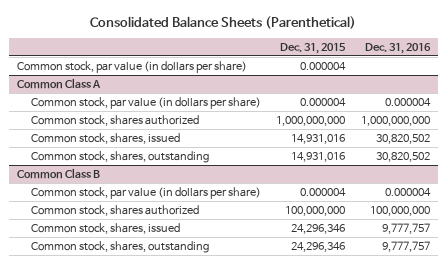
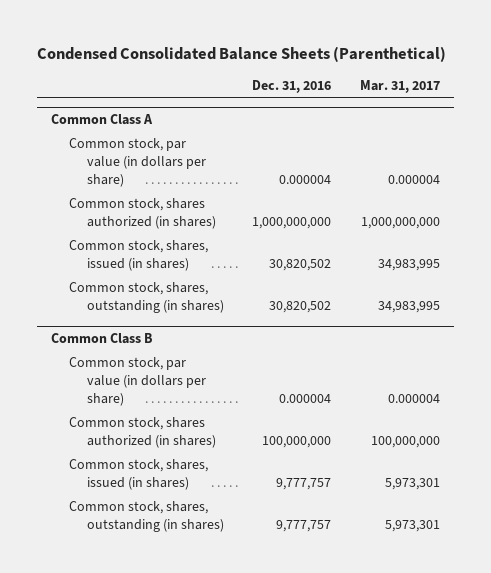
- Consolidated Balance Sheets (Parenthetical)
+ Condensed Consolidated Balance Sheets (Parenthetical)
- | Dec. 31, 2015 | Dec. 31, 2016
+ | Dec. 31, 2016 | Mar. 31, 2017
- Common stock, par value (in dollars per share) | 0.000004 |
@ Common Class A
- Common stock, shares authorized | 1,000,000,000 | 1,000,000,000
- Common stock, shares, issued | 14,931,016 | 30,820,502
- Common stock, shares, outstanding | 14,931,016 | 30,820,502
+ Common stock, shares authorized (in shares) | 1,000,000,000 | 1,000,000,000
+ Common stock, shares, issued (in shares) | 30,820,502 | 34,983,995
+ Common stock, shares, outstanding (in shares) | 30,820,502 | 34,983,995
@ Common Class B
- Common stock, shares authorized | 100,000,000 | 100,000,000
- Common stock, shares, issued | 24,296,346 | 9,777,757
- Common stock, shares, outstanding | 24,296,346 | 9,777,757
+ Common stock, shares authorized (in shares) | 100,000,000 | 100,000,000
+ Common stock, shares, issued (in shares) | 9,777,757 | 5,973,301
+ Common stock, shares, outstanding (in shares) | 9,777,757 | 5,973,301

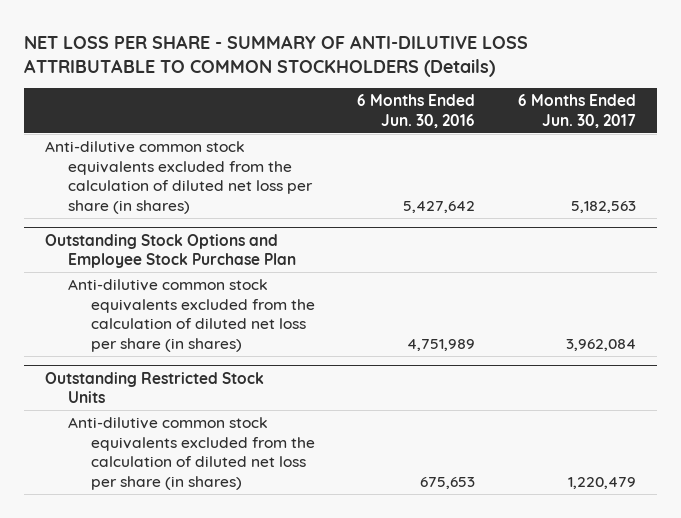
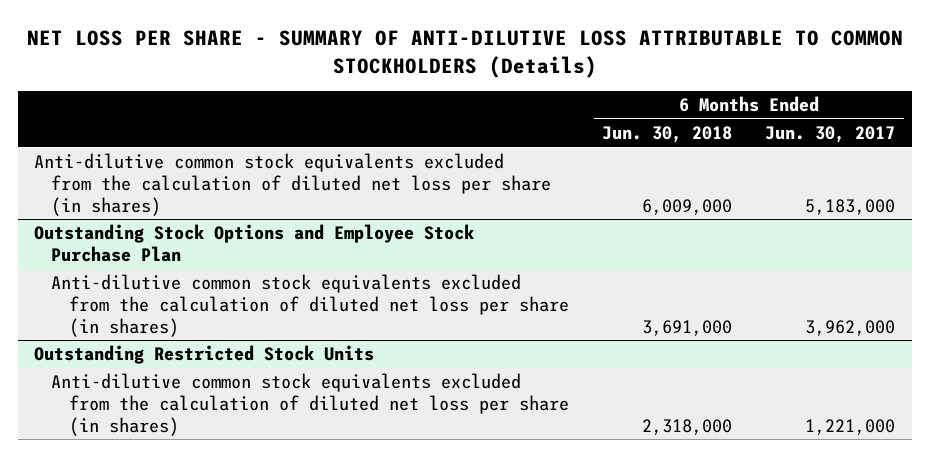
- | 6 Months Ended Jun. 30, 2016 | 6 Months Ended Jun. 30, 2017
+ | 6 Months Ended Jun. 30, 2018 | 6 Months Ended Jun. 30, 2017
- Anti-dilutive common stock equivalents excluded from the calculation of diluted net loss per share (in shares) | 5,427,642 | 5,182,563
+ Anti-dilutive common stock equivalents excluded from the calculation of diluted net loss per share (in shares) | 6,009,000 | 5,183,000
@ Outstanding Stock Options and Employee Stock Purchase Plan
- Anti-dilutive common stock equivalents excluded from the calculation of diluted net loss per share (in shares) | 4,751,989 | 3,962,084
+ Anti-dilutive common stock equivalents excluded from the calculation of diluted net loss per share (in shares) | 3,691,000 | 3,962,000
@ Outstanding Restricted Stock Units
- Anti-dilutive common stock equivalents excluded from the calculation of diluted net loss per share (in shares) | 675,653 | 1,220,479
+ Anti-dilutive common stock equivalents excluded from the calculation of diluted net loss per share (in shares) | 2,318,000 | 1,221,000

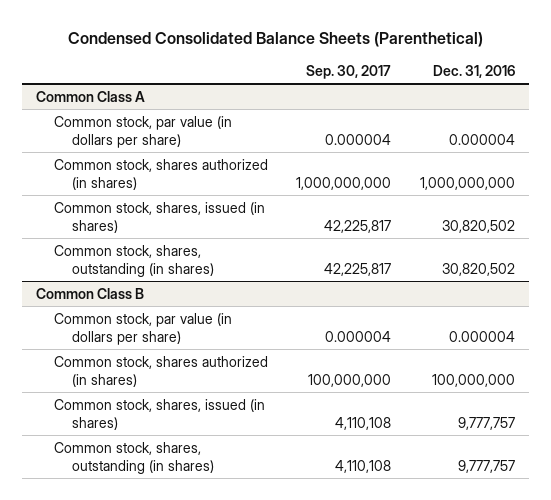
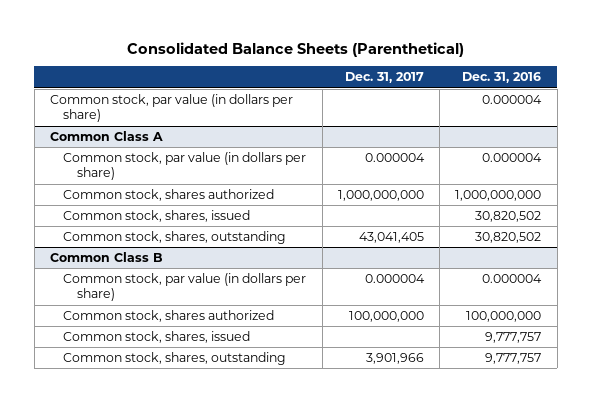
- Condensed Consolidated Balance Sheets (Parenthetical)
+ Consolidated Balance Sheets (Parenthetical)
- | Sep. 30, 2017 | Dec. 31, 2016
+ | Dec. 31, 2017 | Dec. 31, 2016
+ Common stock, par value (in dollars per share) | | 0.000004
@ Common Class A
- Common stock, shares authorized (in shares) | 1,000,000,000 | 1,000,000,000
- Common stock, shares, issued (in shares) | 42,225,817 | 30,820,502
- Common stock, shares, outstanding (in shares) | 42,225,817 | 30,820,502
+ Common stock, shares authorized | 1,000,000,000 | 1,000,000,000
+ Common stock, shares, issued | | 30,820,502
+ Common stock, shares, outstanding | 43,041,405 | 30,820,502
@ Common Class B
- Common stock, shares authorized (in shares) | 100,000,000 | 100,000,000
- Common stock, shares, issued (in shares) | 4,110,108 | 9,777,757
- Common stock, shares, outstanding (in shares) | 4,110,108 | 9,777,757
+ Common stock, shares authorized | 100,000,000 | 100,000,000
+ Common stock, shares, issued | | 9,777,757
+ Common stock, shares, outstanding | 3,901,966 | 9,777,757

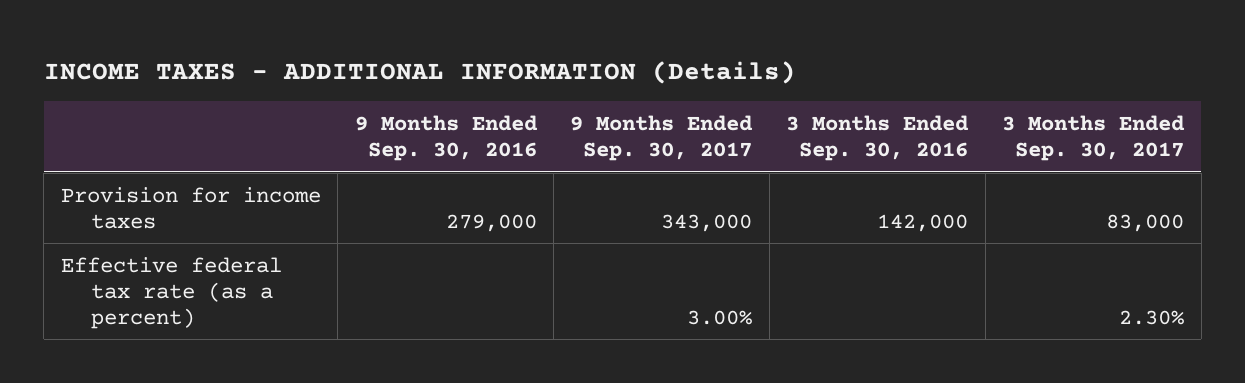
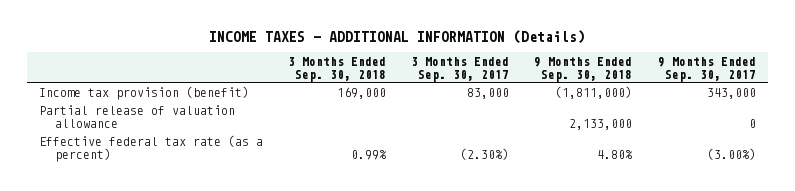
- | 9 Months Ended Sep. 30, 2016 | 9 Months Ended Sep. 30, 2017 | 3 Months Ended Sep. 30, 2016 | 3 Months Ended Sep. 30, 2017
+ | 3 Months Ended Sep. 30, 2018 | 3 Months Ended Sep. 30, 2017 | 9 Months Ended Sep. 30, 2018 | 9 Months Ended Sep. 30, 2017
- Provision for income taxes | 279,000 | 343,000 | 142,000 | 83,000
- Effective federal tax rate (as a percent) | | 3.00% | | 2.30%
+ Income tax provision (benefit) | 169,000 | 83,000 | (1,811,000) | 343,000
+ Partial release of valuation allowance | | | 2,133,000 | 0
+ Effective federal tax rate (as a percent) | 0.99% | (2.30%) | 4.80% | (3.00%)

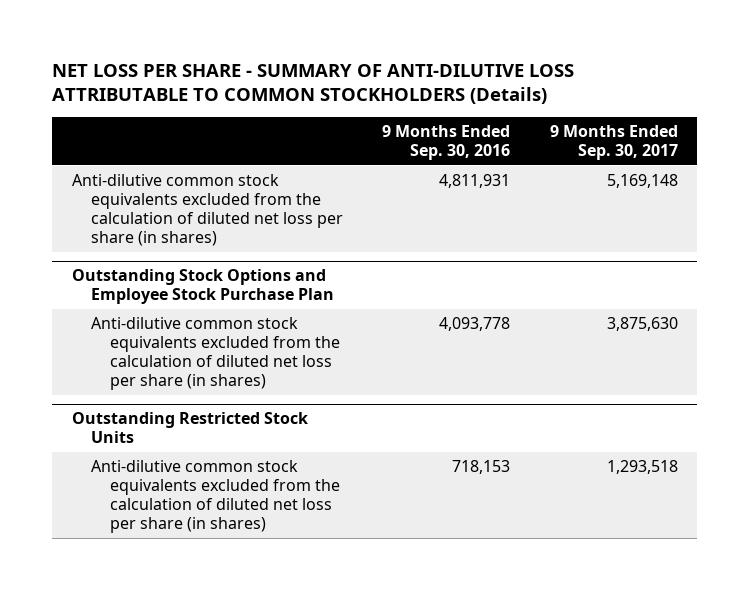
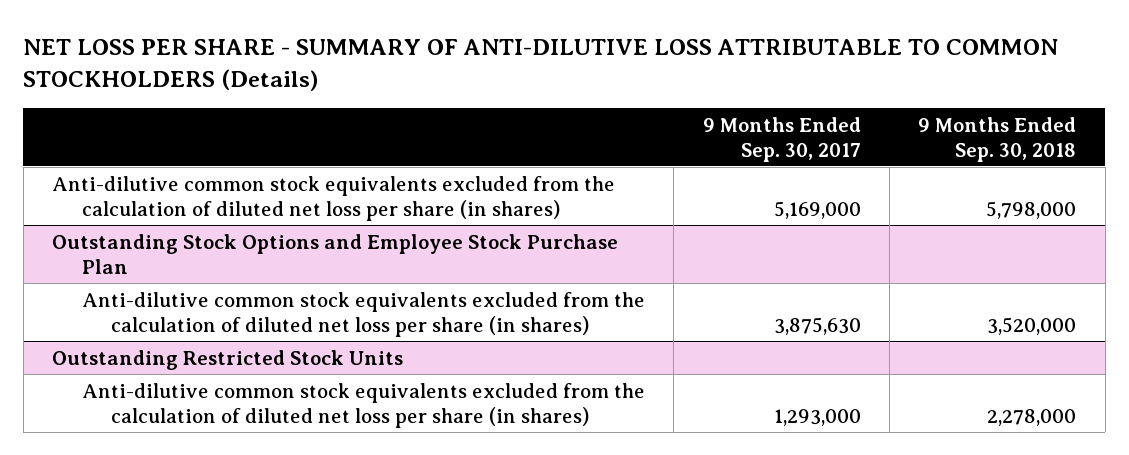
- | 9 Months Ended Sep. 30, 2016 | 9 Months Ended Sep. 30, 2017
+ | 9 Months Ended Sep. 30, 2017 | 9 Months Ended Sep. 30, 2018
- Anti-dilutive common stock equivalents excluded from the calculation of diluted net loss per share (in shares) | 4,811,931 | 5,169,148
+ Anti-dilutive common stock equivalents excluded from the calculation of diluted net loss per share (in shares) | 5,169,000 | 5,798,000
@ Outstanding Restricted Stock Units
- Anti-dilutive common stock equivalents excluded from the calculation of diluted net loss per share (in shares) | 718,153 | 1,293,518
+ Anti-dilutive common stock equivalents excluded from the calculation of diluted net loss per share (in shares) | 1,293,000 | 2,278,000

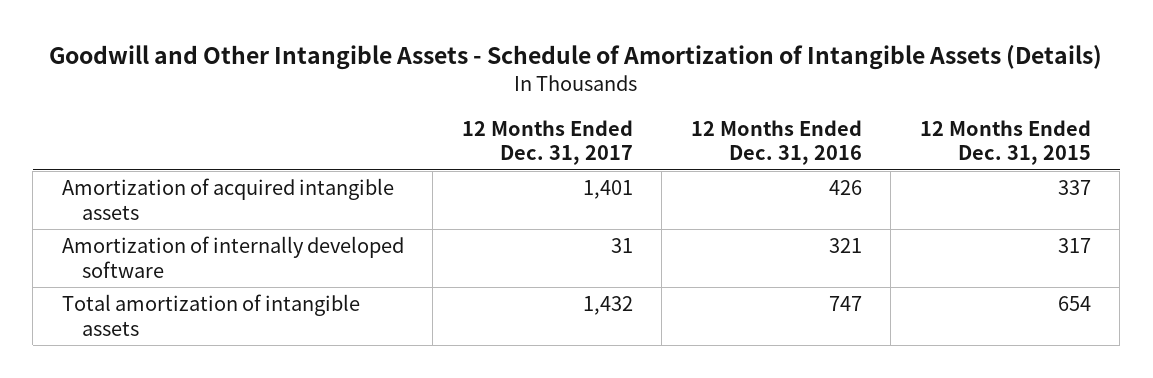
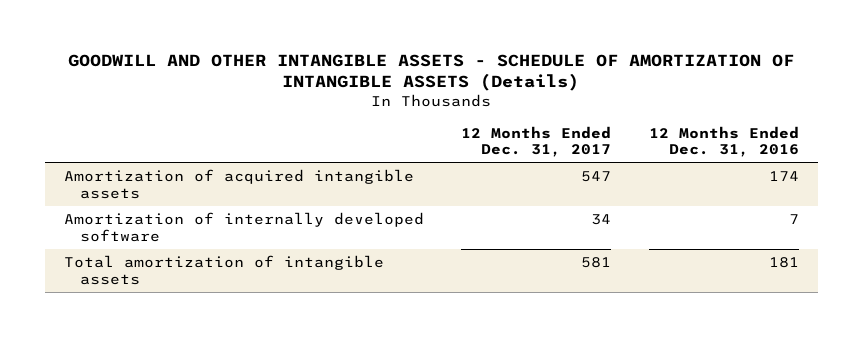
- Goodwill and Other Intangible Assets - Schedule of Amortization of Intangible Assets (Details)
+ GOODWILL AND OTHER INTANGIBLE ASSETS - SCHEDULE OF AMORTIZATION OF INTANGIBLE ASSETS (Details)
- | 12 Months Ended Dec. 31, 2017 | 12 Months Ended Dec. 31, 2016 | 12 Months Ended Dec. 31, 2015
+ | 12 Months Ended Dec. 31, 2017 | 12 Months Ended Dec. 31, 2016
- Amortization of acquired intangible assets | 1,401 | 426 | 337
- Amortization of internally developed software | 31 | 321 | 317
- Total amortization of intangible assets | 1,432 | 747 | 654
+ Amortization of acquired intangible assets | 547 | 174
+ Amortization of internally developed software | 34 | 7
+ Total amortization of intangible assets | 581 | 181

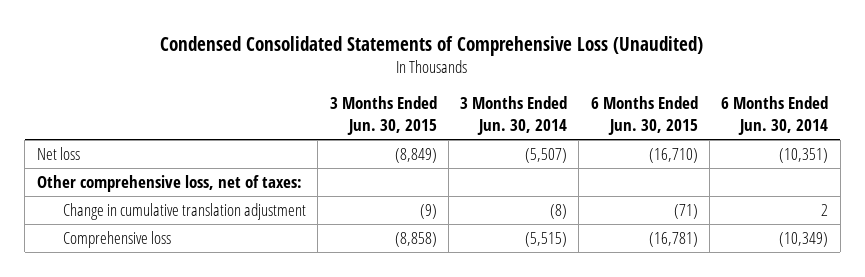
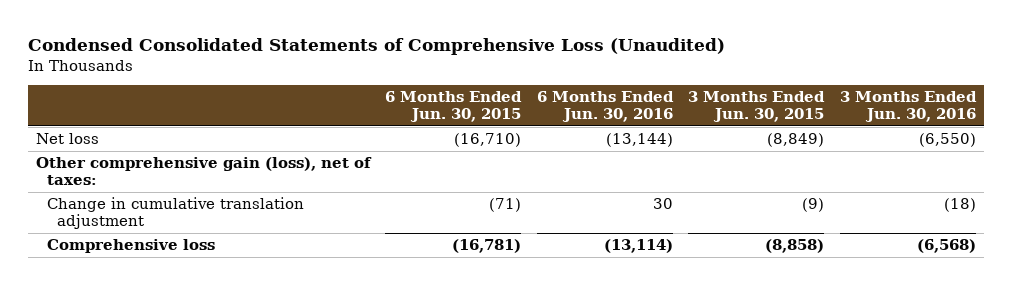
- | 3 Months Ended Jun. 30, 2015 | 3 Months Ended Jun. 30, 2014 | 6 Months Ended Jun. 30, 2015 | 6 Months Ended Jun. 30, 2014
+ | 6 Months Ended Jun. 30, 2015 | 6 Months Ended Jun. 30, 2016 | 3 Months Ended Jun. 30, 2015 | 3 Months Ended Jun. 30, 2016
- Other comprehensive loss, net of taxes:
+ Other comprehensive gain (loss), net of taxes:

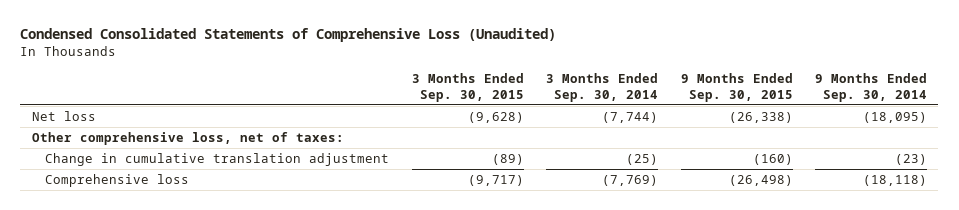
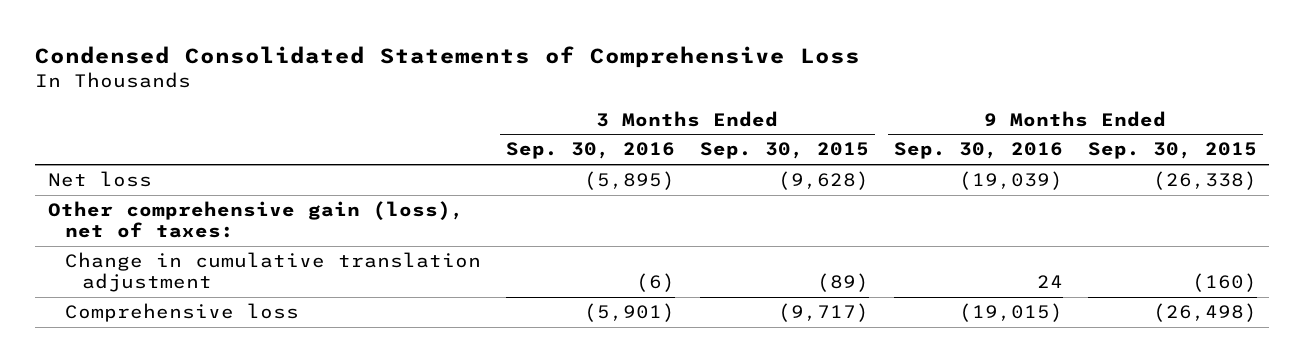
- Condensed Consolidated Statements of Comprehensive Loss (Unaudited)
+ Condensed Consolidated Statements of Comprehensive Loss
- | 3 Months Ended Sep. 30, 2015 | 3 Months Ended Sep. 30, 2014 | 9 Months Ended Sep. 30, 2015 | 9 Months Ended Sep. 30, 2014
+ | 3 Months Ended Sep. 30, 2016 | 3 Months Ended Sep. 30, 2015 | 9 Months Ended Sep. 30, 2016 | 9 Months Ended Sep. 30, 2015
- Other comprehensive loss, net of taxes:
+ Other comprehensive gain (loss), net of taxes:

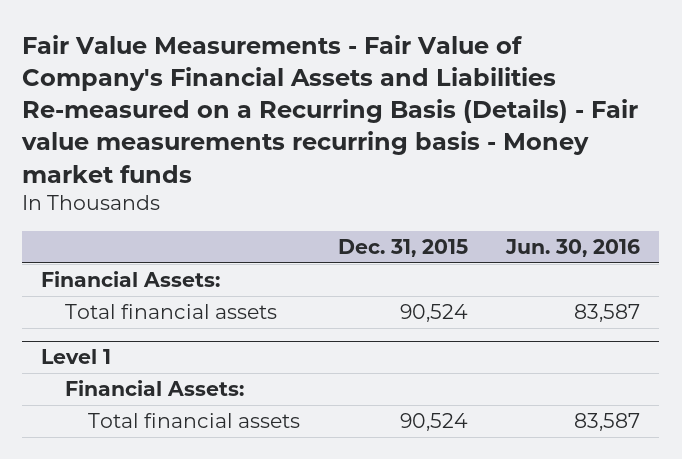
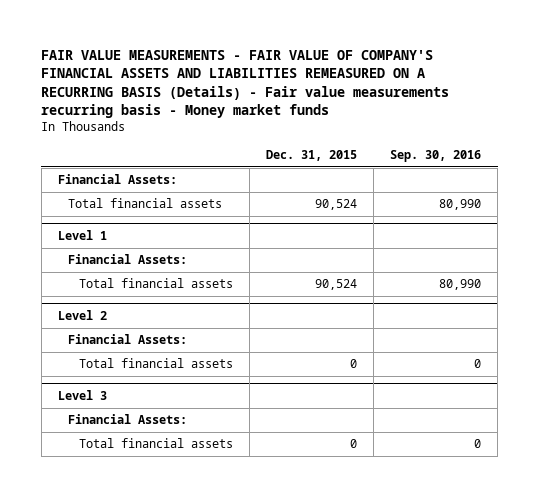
- Fair Value Measurements - Fair Value of Company's Financial Assets and Liabilities Re-measured on a Recurring Basis (Details) - Fair value measurements recurring basis - Money market funds
+ FAIR VALUE MEASUREMENTS - FAIR VALUE OF COMPANY'S FINANCIAL ASSETS AND LIABILITIES REMEASURED ON A RECURRING BASIS (Details) - Fair value measurements recurring basis - Money market funds
- | Dec. 31, 2015 | Jun. 30, 2016
+ | Dec. 31, 2015 | Sep. 30, 2016
+ Level 2
+ Financial Assets:
+ Total financial assets | 0 | 0
+ Level 3
+ Financial Assets:
+ Total financial assets | 0 | 0

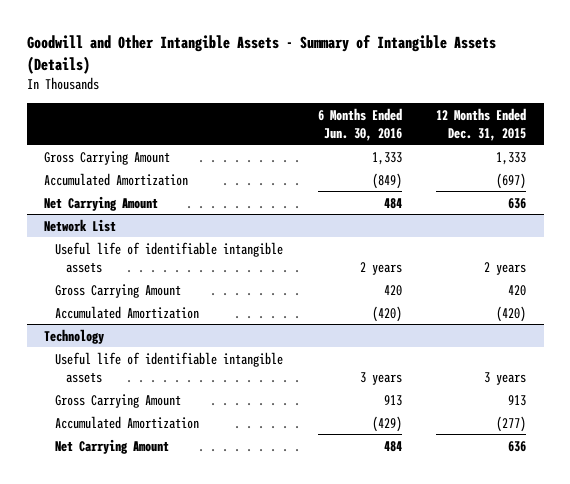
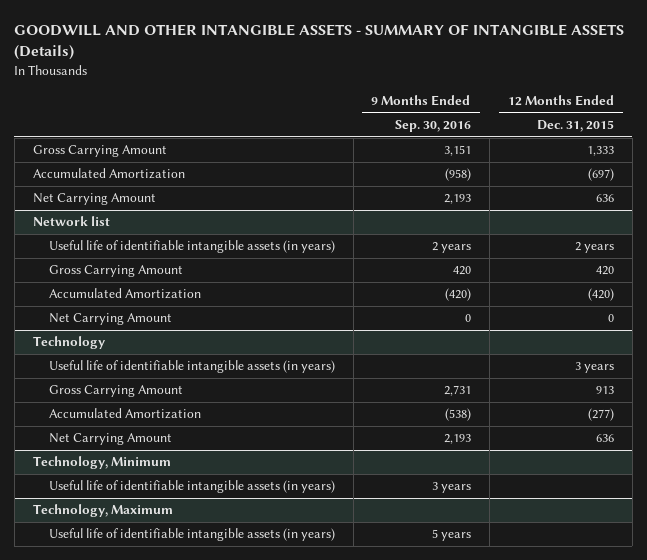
- Goodwill and Other Intangible Assets - Summary of Intangible Assets (Details)
+ GOODWILL AND OTHER INTANGIBLE ASSETS - SUMMARY OF INTANGIBLE ASSETS (Details)
- | 6 Months Ended Jun. 30, 2016 | 12 Months Ended Dec. 31, 2015
+ | 9 Months Ended Sep. 30, 2016 | 12 Months Ended Dec. 31, 2015
- Network List
- Useful life of identifiable intangible assets | 2 years | 2 years
+ Network list
+ Useful life of identifiable intangible assets (in years) | 2 years | 2 years
+ Net Carrying Amount | 0 | 0
@ Technology
- Useful life of identifiable intangible assets | 3 years | 3 years
+ Useful life of identifiable intangible assets (in years) | | 3 years
+ Technology, Minimum
+ Useful life of identifiable intangible assets (in years) | 3 years |
+ Technology, Maximum
+ Useful life of identifiable intangible assets (in years) | 5 years |

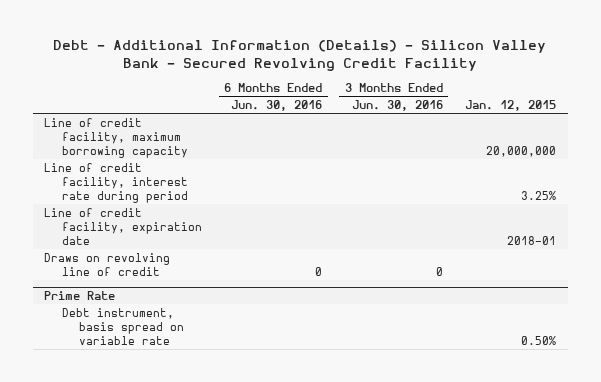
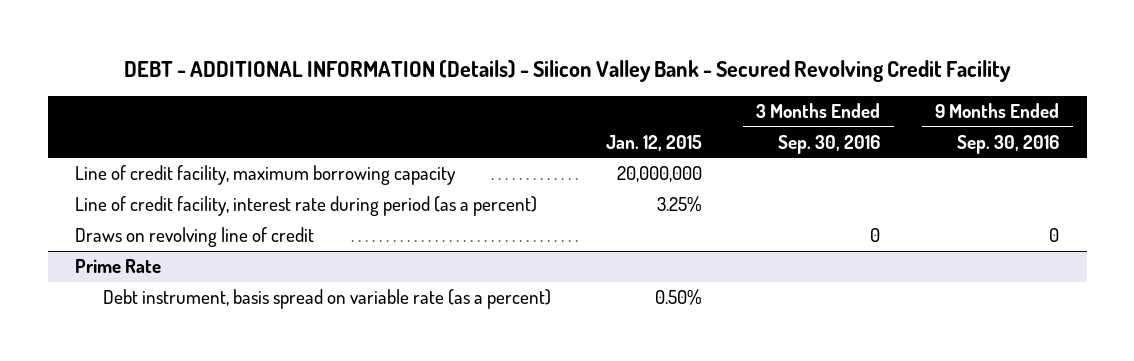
- Debt - Additional Information (Details) - Silicon Valley Bank - Secured Revolving Credit Facility
+ DEBT - ADDITIONAL INFORMATION (Details) - Silicon Valley Bank - Secured Revolving Credit Facility
- | 6 Months Ended Jun. 30, 2016 | 3 Months Ended Jun. 30, 2016 | Jan. 12, 2015
+ | Jan. 12, 2015 | 3 Months Ended Sep. 30, 2016 | 9 Months Ended Sep. 30, 2016
- Line of credit facility, interest rate during period | | | 3.25%
- Line of credit facility, expiration date | | | 2018-01
+ Line of credit facility, interest rate during period (as a percent) | 3.25% | |
@ Prime Rate
- Debt instrument, basis spread on variable rate | | | 0.50%
+ Debt instrument, basis spread on variable rate (as a percent) | 0.50% | |

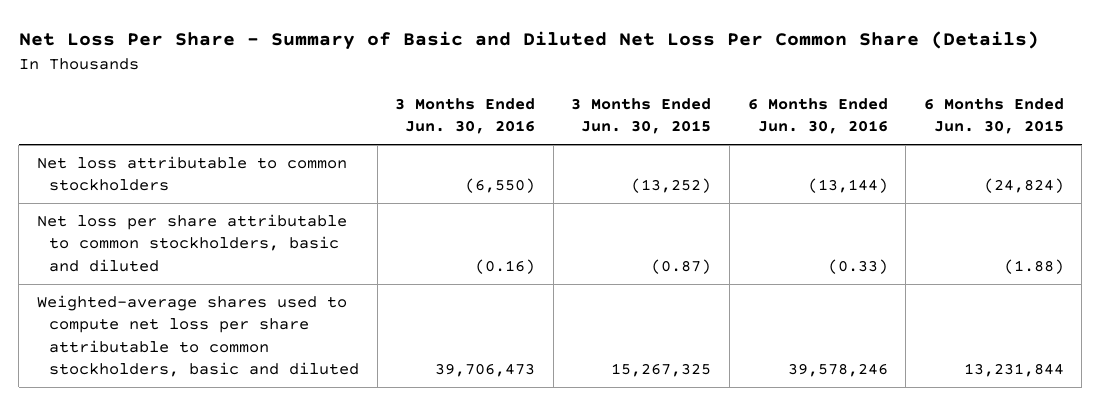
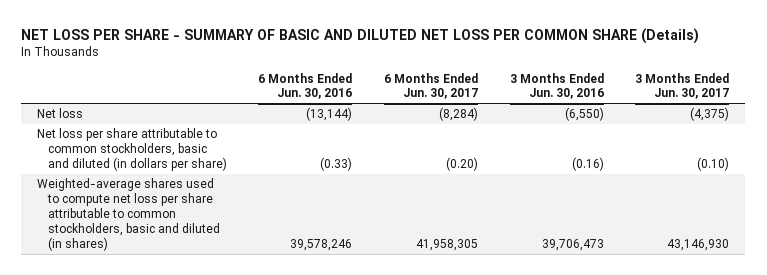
- Net Loss Per Share - Summary of Basic and Diluted Net Loss Per Common Share (Details)
+ NET LOSS PER SHARE - SUMMARY OF BASIC AND DILUTED NET LOSS PER COMMON SHARE (Details)
- | 3 Months Ended Jun. 30, 2016 | 3 Months Ended Jun. 30, 2015 | 6 Months Ended Jun. 30, 2016 | 6 Months Ended Jun. 30, 2015
+ | 6 Months Ended Jun. 30, 2016 | 6 Months Ended Jun. 30, 2017 | 3 Months Ended Jun. 30, 2016 | 3 Months Ended Jun. 30, 2017
- Net loss attributable to common stockholders | (6,550) | (13,252) | (13,144) | (24,824)
- Net loss per share attributable to common stockholders, basic and diluted | (0.16) | (0.87) | (0.33) | (1.88)
- Weighted-average shares used to compute net loss per share attributable to common stockholders, basic and diluted | 39,706,473 | 15,267,325 | 39,578,246 | 13,231,844
+ Net loss | (13,144) | (8,284) | (6,550) | (4,375)
+ Net loss per share attributable to common stockholders, basic and diluted (in dollars per share) | (0.33) | (0.20) | (0.16) | (0.10)
+ Weighted-average shares used to compute net loss per share attributable to common stockholders, basic and diluted (in shares) | 39,578,246 | 41,958,305 | 39,706,473 | 43,146,930

